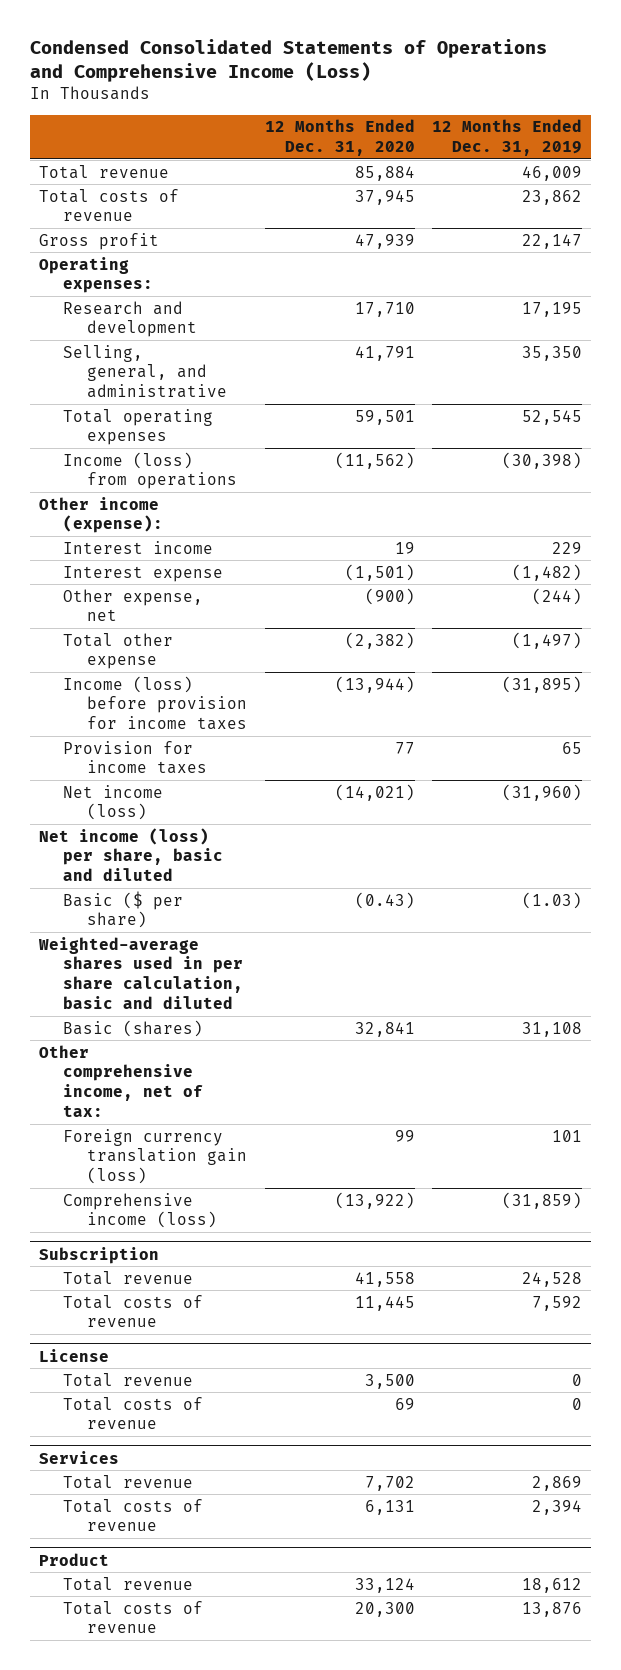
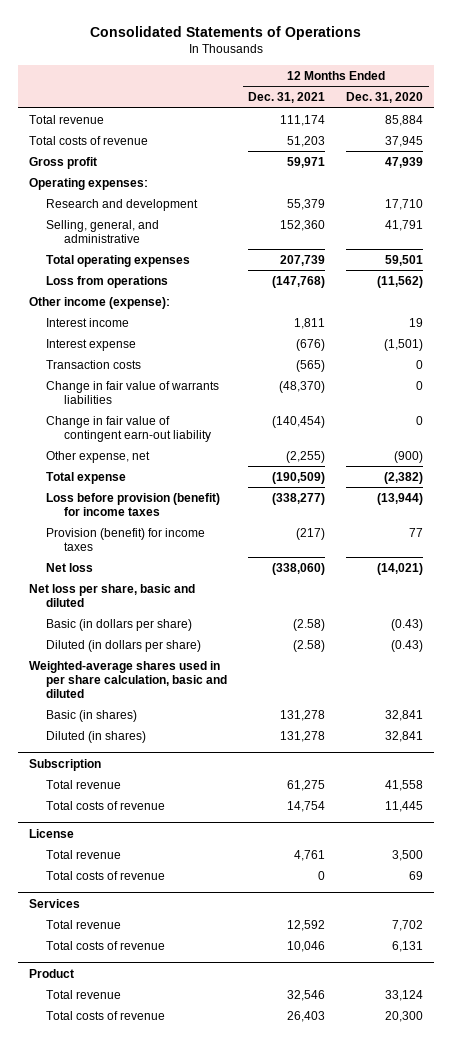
- Condensed Consolidated Statements of Operations and Comprehensive Income (Loss)
+ Consolidated Statements of Operations
- | 12 Months Ended Dec. 31, 2020 | 12 Months Ended Dec. 31, 2019
+ | 12 Months Ended Dec. 31, 2021 | 12 Months Ended Dec. 31, 2020
- Income (loss) from operations | (11,562) | (30,398)
+ Loss from operations | (147,768) | (11,562)
+ Transaction costs | (565) | 0
+ Change in fair value of warrants liabilities | (48,370) | 0
+ Change in fair value of contingent earn-out liability | (140,454) | 0
- Total other expense | (2,382) | (1,497)
- Income (loss) before provision for income taxes | (13,944) | (31,895)
- Provision for income taxes | 77 | 65
- Net income (loss) | (14,021) | (31,960)
- Net income (loss) per share, basic and diluted
- Basic ($ per share) | (0.43) | (1.03)
+ Total expense | (190,509) | (2,382)
+ Loss before provision (benefit) for income taxes | (338,277) | (13,944)
+ Provision (benefit) for income taxes | (217) | 77
+ Net loss | (338,060) | (14,021)
+ Net loss per share, basic and diluted
+ Basic (in dollars per share) | (2.58) | (0.43)
+ Diluted (in dollars per share) | (2.58) | (0.43)
- Basic (shares) | 32,841 | 31,108
- Other comprehensive income, net of tax:
- Foreign currency translation gain (loss) | 99 | 101
- Comprehensive income (loss) | (13,922) | (31,859)
+ Basic (in shares) | 131,278 | 32,841
+ Diluted (in shares) | 131,278 | 32,841

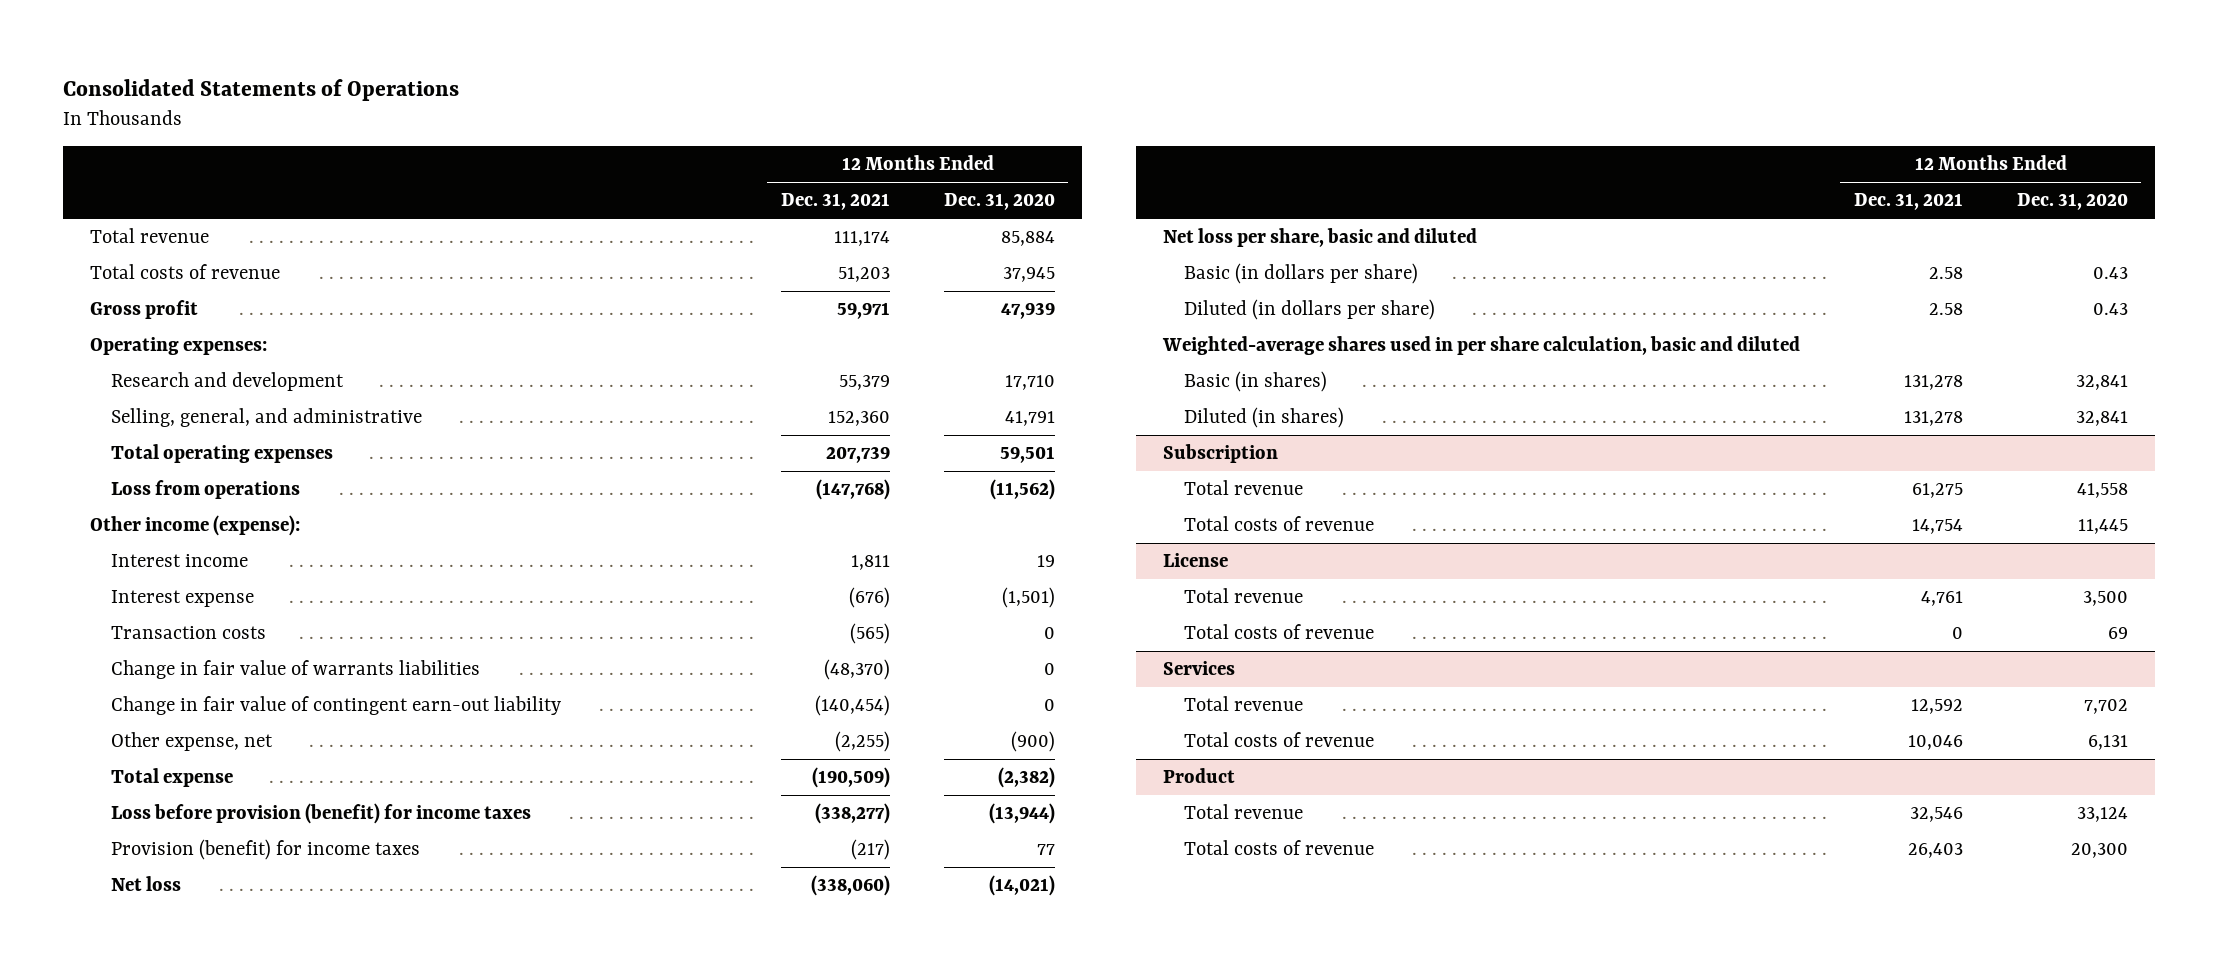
- Basic (in dollars per share) | (2.58) | (0.43)
- Diluted (in dollars per share) | (2.58) | (0.43)
+ Basic (in dollars per share) | 2.58 | 0.43
+ Diluted (in dollars per share) | 2.58 | 0.43

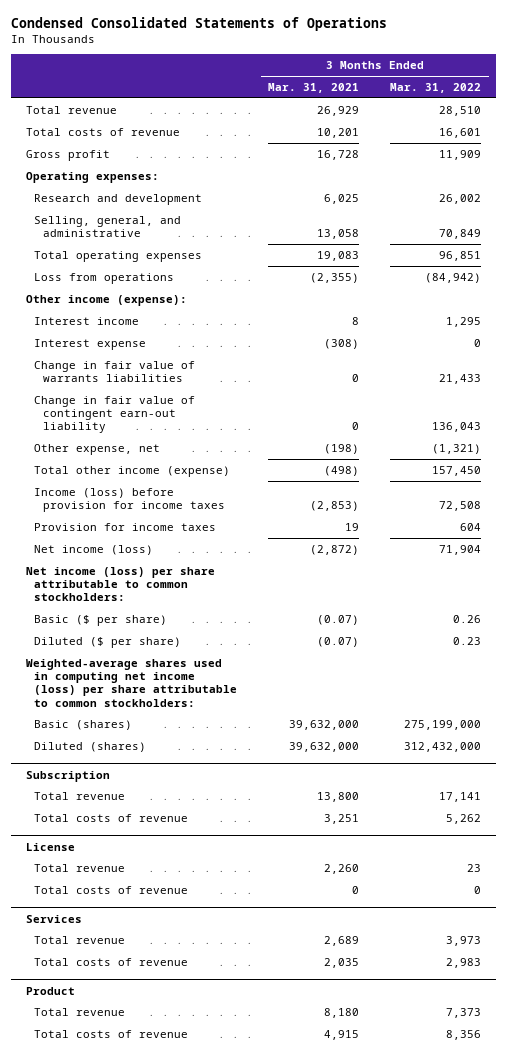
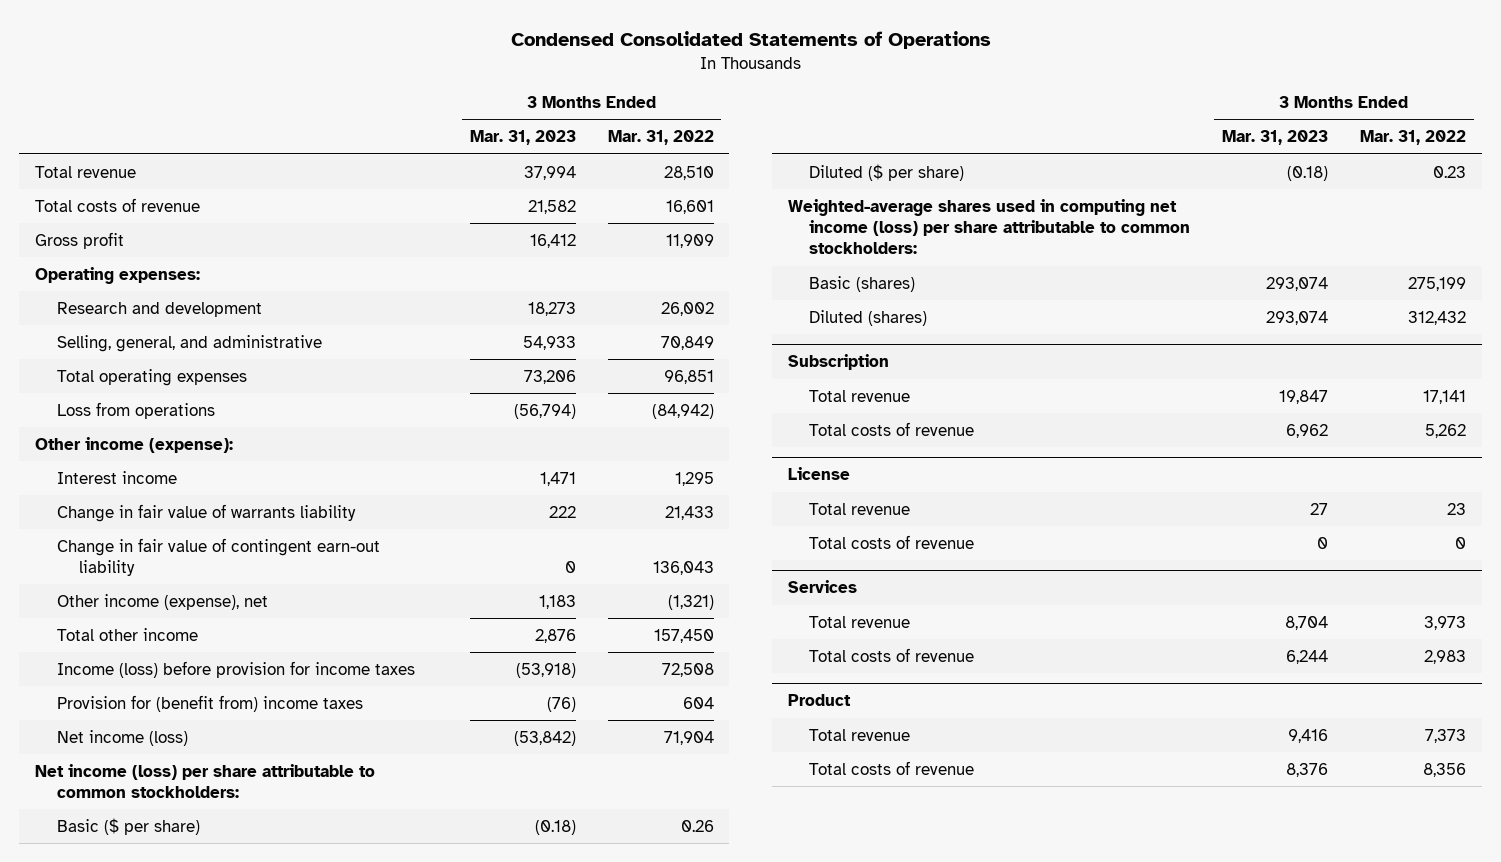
- | 3 Months Ended Mar. 31, 2021 | 3 Months Ended Mar. 31, 2022
+ | 3 Months Ended Mar. 31, 2023 | 3 Months Ended Mar. 31, 2022
- Interest expense | (308) | 0
- Change in fair value of warrants liabilities | 0 | 21,433
+ Change in fair value of warrants liability | 222 | 21,433
- Other expense, net | (198) | (1,321)
- Total other income (expense) | (498) | 157,450
+ Other income (expense), net | 1,183 | (1,321)
+ Total other income | 2,876 | 157,450
- Provision for income taxes | 19 | 604
+ Provision for (benefit from) income taxes | (76) | 604
- Basic (shares) | 39,632,000 | 275,199,000
- Diluted (shares) | 39,632,000 | 312,432,000
+ Basic (shares) | 293,074 | 275,199
+ Diluted (shares) | 293,074 | 312,432

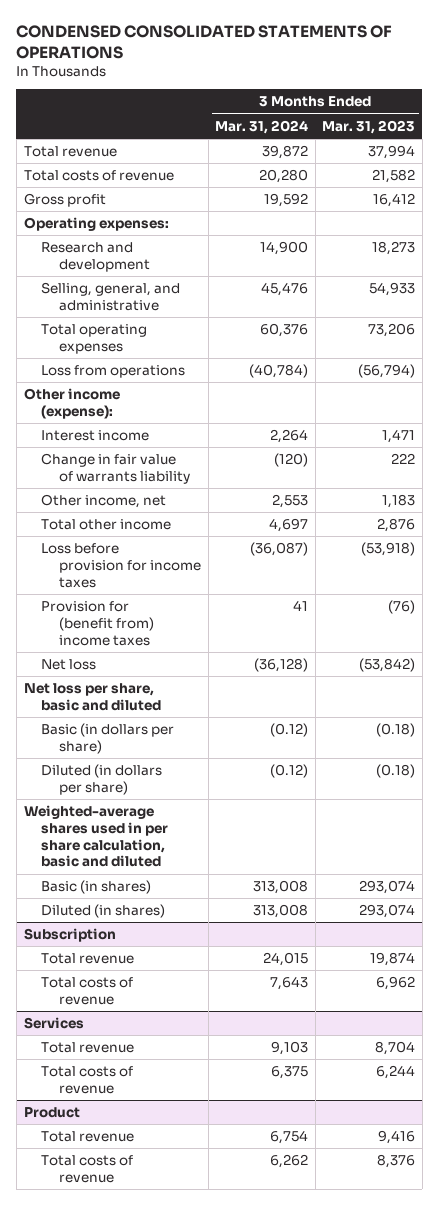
- Condensed Consolidated Statements of Operations
+ CONDENSED CONSOLIDATED STATEMENTS OF OPERATIONS
- | 3 Months Ended Mar. 31, 2023 | 3 Months Ended Mar. 31, 2022
+ | 3 Months Ended Mar. 31, 2024 | 3 Months Ended Mar. 31, 2023
- Change in fair value of contingent earn-out liability | 0 | 136,043
- Other income (expense), net | 1,183 | (1,321)
+ Other income, net | 2,553 | 1,183
- Income (loss) before provision for income taxes | (53,918) | 72,508
+ Loss before provision for income taxes | (36,087) | (53,918)
- Net income (loss) | (53,842) | 71,904
- Net income (loss) per share attributable to common stockholders:
- Basic ($ per share) | (0.18) | 0.26
- Diluted ($ per share) | (0.18) | 0.23
- Weighted-average shares used in computing net income (loss) per share attributable to common stockholders:
- Basic (shares) | 293,074 | 275,199
- Diluted (shares) | 293,074 | 312,432
+ Net loss | (36,128) | (53,842)
+ Net loss per share, basic and diluted
+ Basic (in dollars per share) | (0.12) | (0.18)
+ Diluted (in dollars per share) | (0.12) | (0.18)
+ Weighted-average shares used in per share calculation, basic and diluted
+ Basic (in shares) | 313,008 | 293,074
+ Diluted (in shares) | 313,008 | 293,074
@ Subscription
- Total revenue | 19,847 | 17,141
+ Total revenue | 24,015 | 19,874
- License
- Total revenue | 27 | 23
- Total costs of revenue | 0 | 0

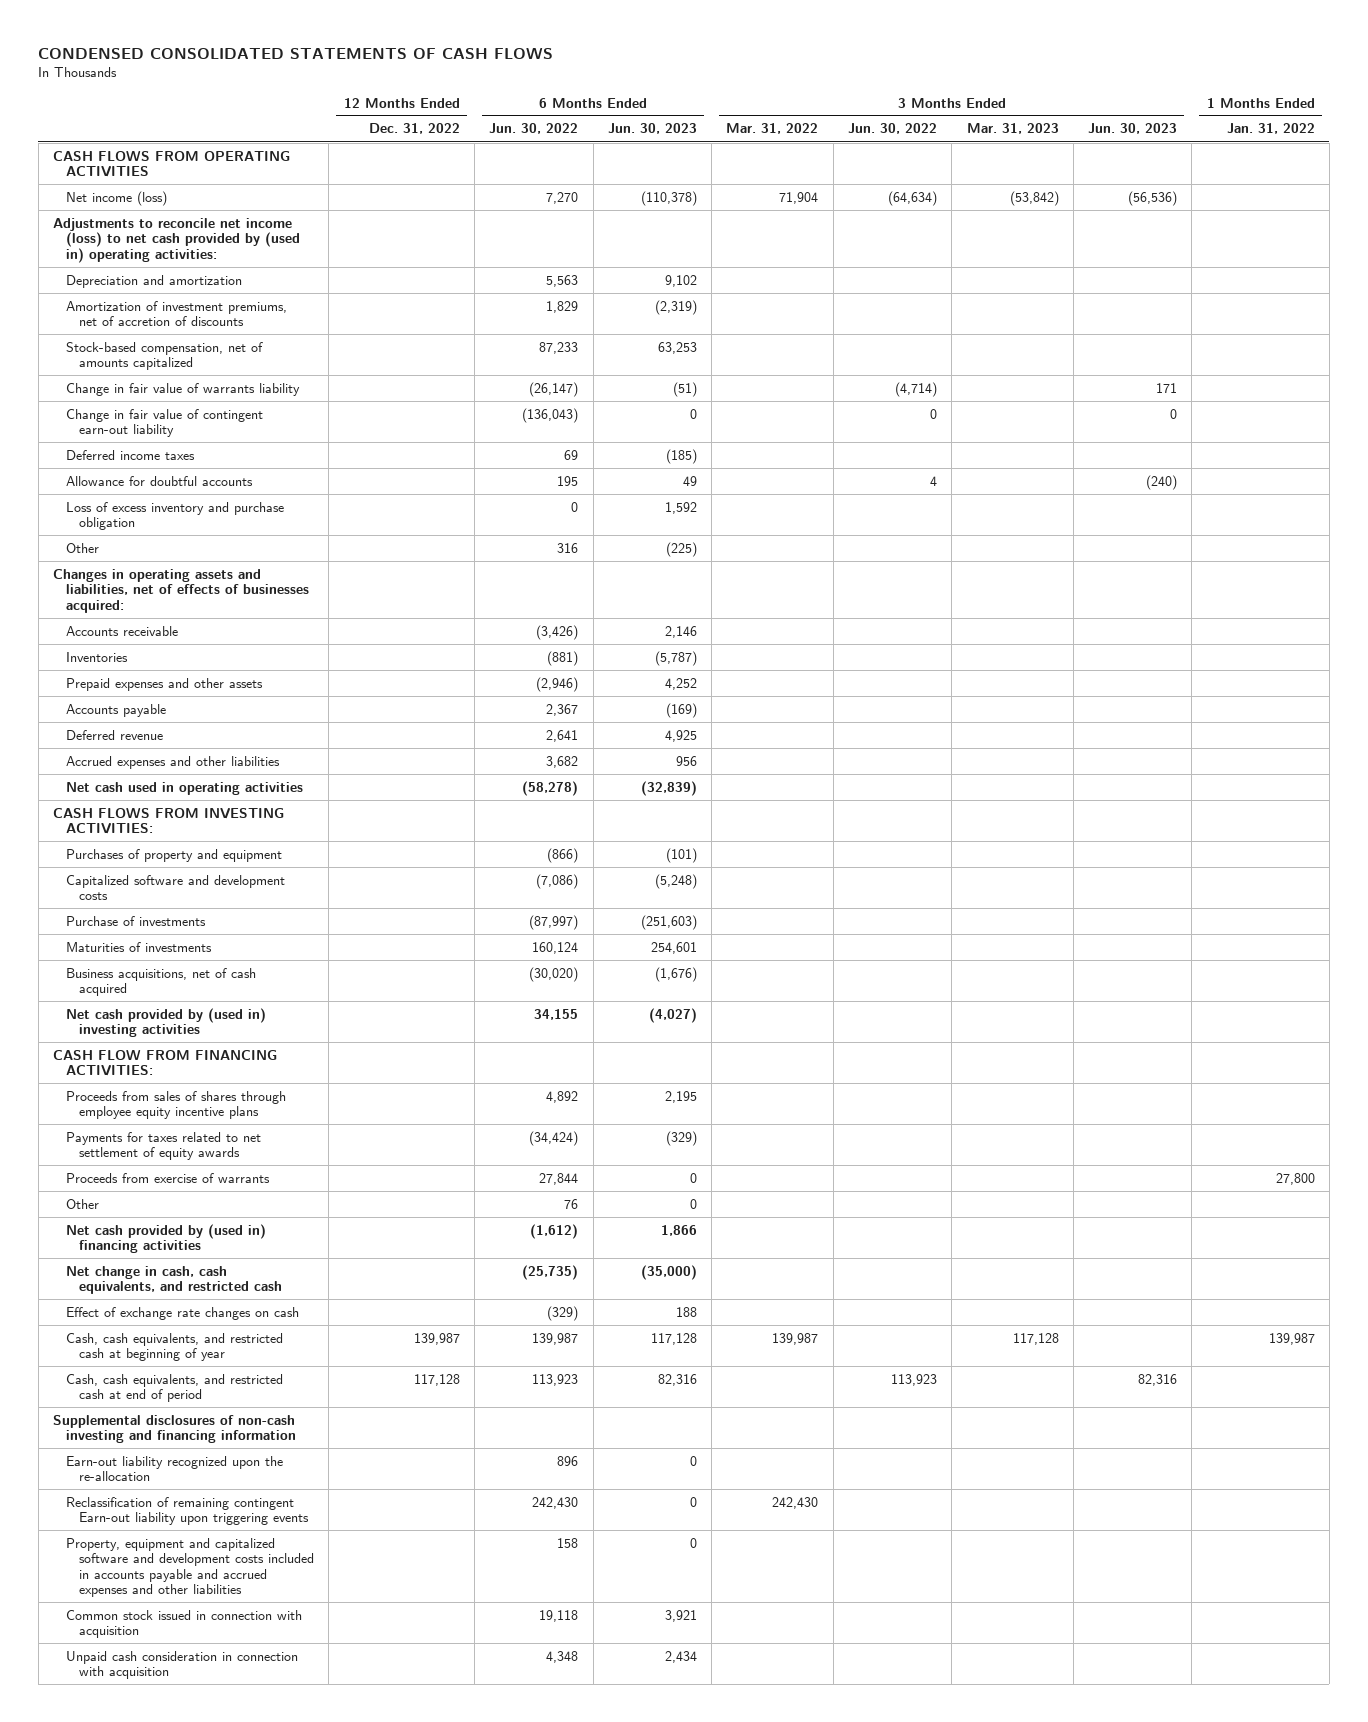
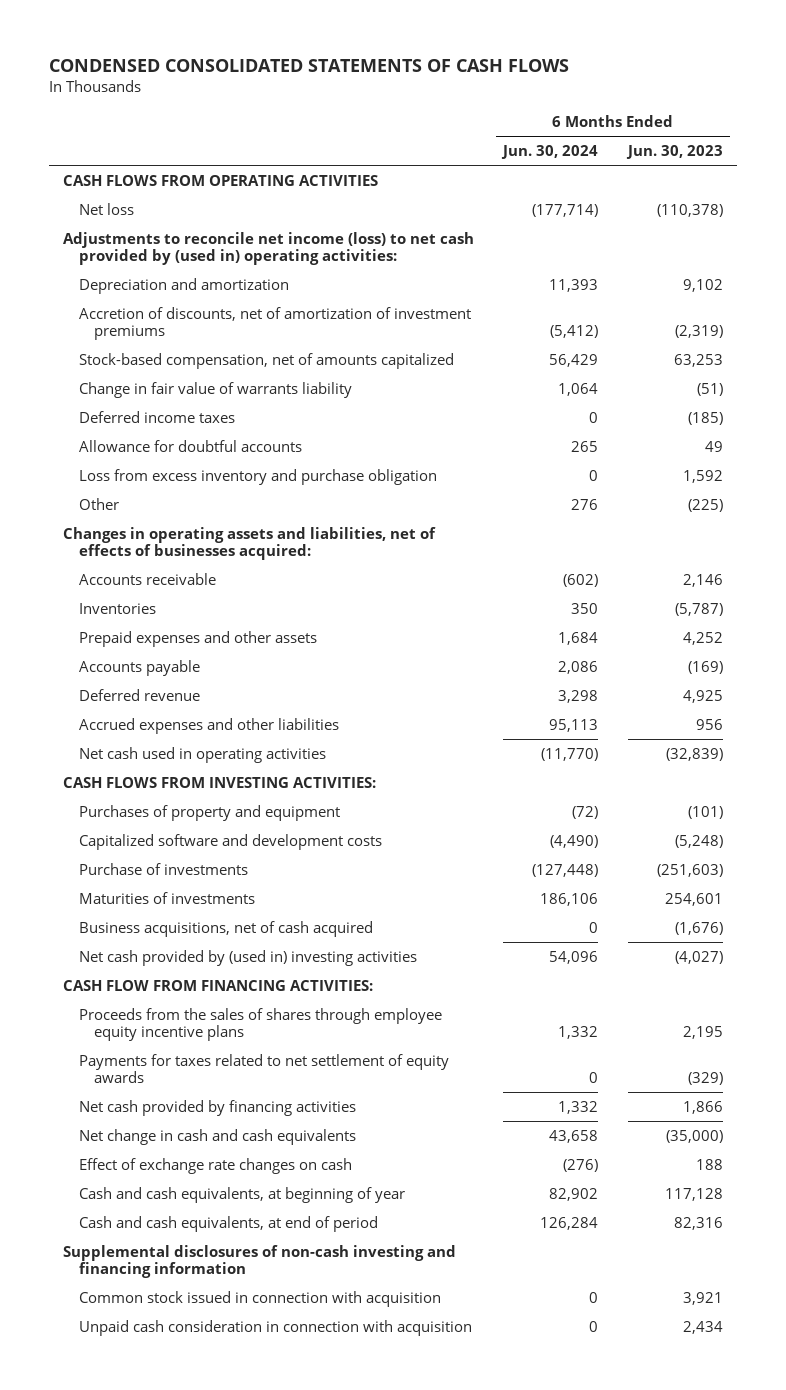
- | 12 Months Ended Dec. 31, 2022 | 6 Months Ended Jun. 30, 2022 | 6 Months Ended Jun. 30, 2023 | 3 Months Ended Mar. 31, 2022 | 3 Months Ended Jun. 30, 2022 | 3 Months Ended Mar. 31, 2023 | 3 Months Ended Jun. 30, 2023 | 1 Months Ended Jan. 31, 2022
+ | 6 Months Ended Jun. 30, 2024 | 6 Months Ended Jun. 30, 2023
- Net income (loss) | | 7,270 | (110,378) | 71,904 | (64,634) | (53,842) | (56,536) |
+ Net loss | (177,714) | (110,378)
- Amortization of investment premiums, net of accretion of discounts | | 1,829 | (2,319) | | | | |
+ Accretion of discounts, net of amortization of investment premiums | (5,412) | (2,319)
- Change in fair value of contingent earn-out liability | | (136,043) | 0 | | 0 | | 0 |
- Loss of excess inventory and purchase obligation | | 0 | 1,592 | | | | |
+ Loss from excess inventory and purchase obligation | 0 | 1,592
- Proceeds from sales of shares through employee equity incentive plans | | 4,892 | 2,195 | | | | |
+ Proceeds from the sales of shares through employee equity incentive plans | 1,332 | 2,195
- Proceeds from exercise of warrants | | 27,844 | 0 | | | | | 27,800
- Other | | 76 | 0 | | | | |
- Net cash provided by (used in) financing activities | | (1,612) | 1,866 | | | | |
- Net change in cash, cash equivalents, and restricted cash | | (25,735) | (35,000) | | | | |
+ Net cash provided by financing activities | 1,332 | 1,866
+ Net change in cash and cash equivalents | 43,658 | (35,000)
- Cash, cash equivalents, and restricted cash at beginning of year | 139,987 | 139,987 | 117,128 | 139,987 | | 117,128 | | 139,987
- Cash, cash equivalents, and restricted cash at end of period | 117,128 | 113,923 | 82,316 | | 113,923 | | 82,316 |
+ Cash and cash equivalents, at beginning of year | 82,902 | 117,128
+ Cash and cash equivalents, at end of period | 126,284 | 82,316
- Earn-out liability recognized upon the re-allocation | | 896 | 0 | | | | |
- Reclassification of remaining contingent Earn-out liability upon triggering events | | 242,430 | 0 | 242,430 | | | |
- Property, equipment and capitalized software and development costs included in accounts payable and accrued expenses and other liabilities | | 158 | 0 | | | | |

